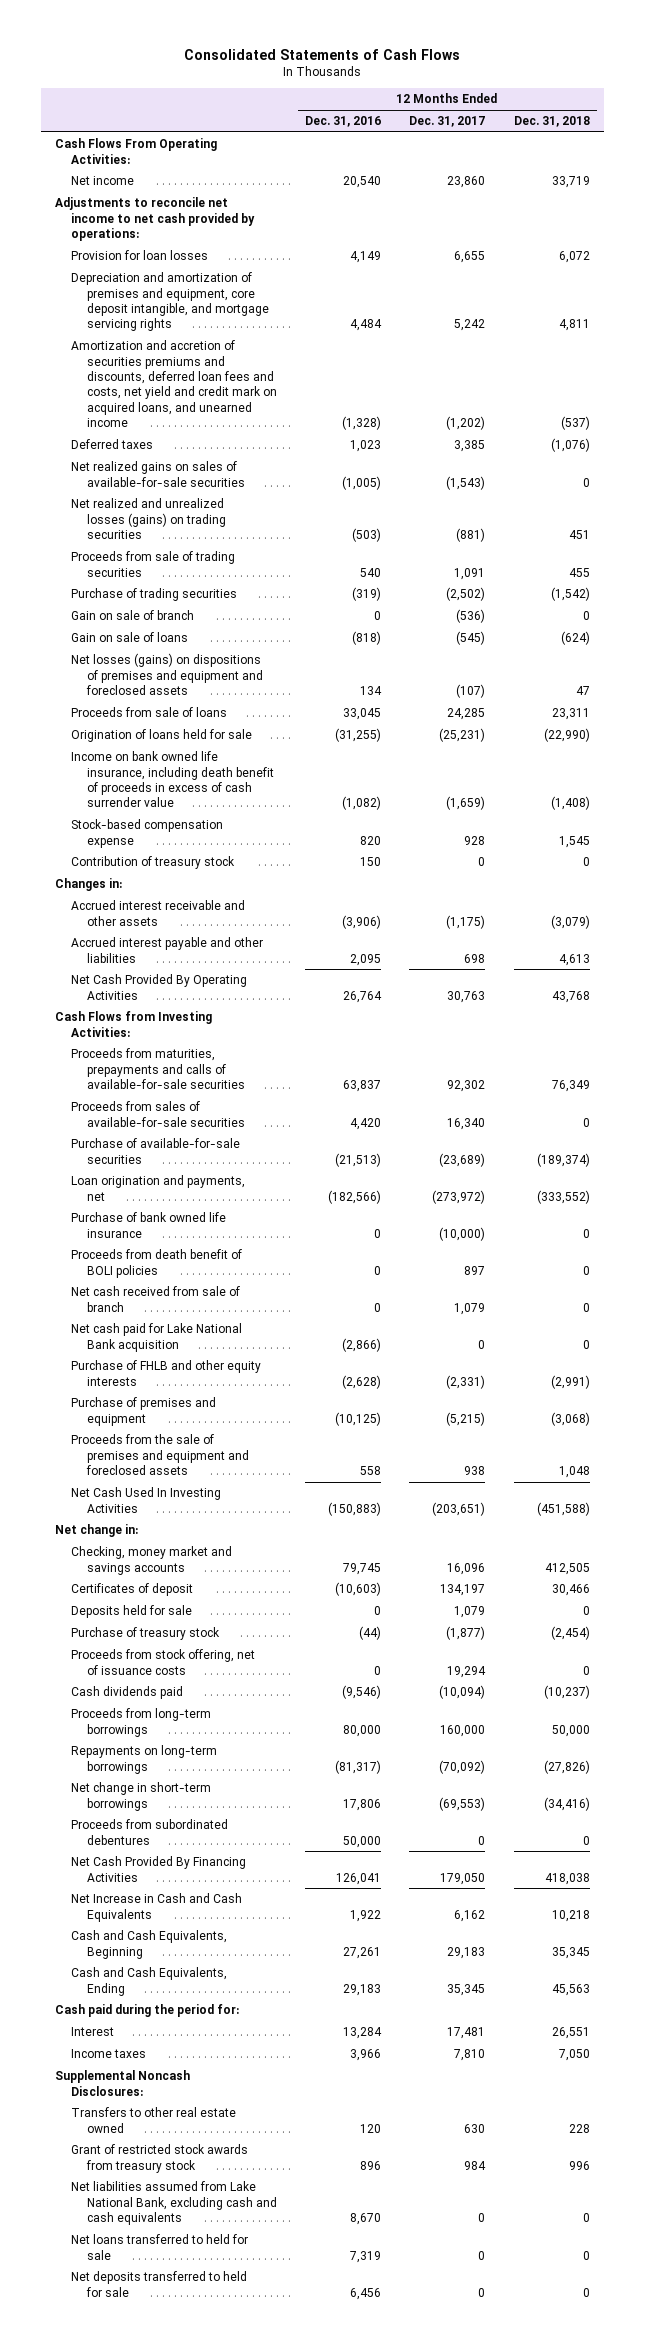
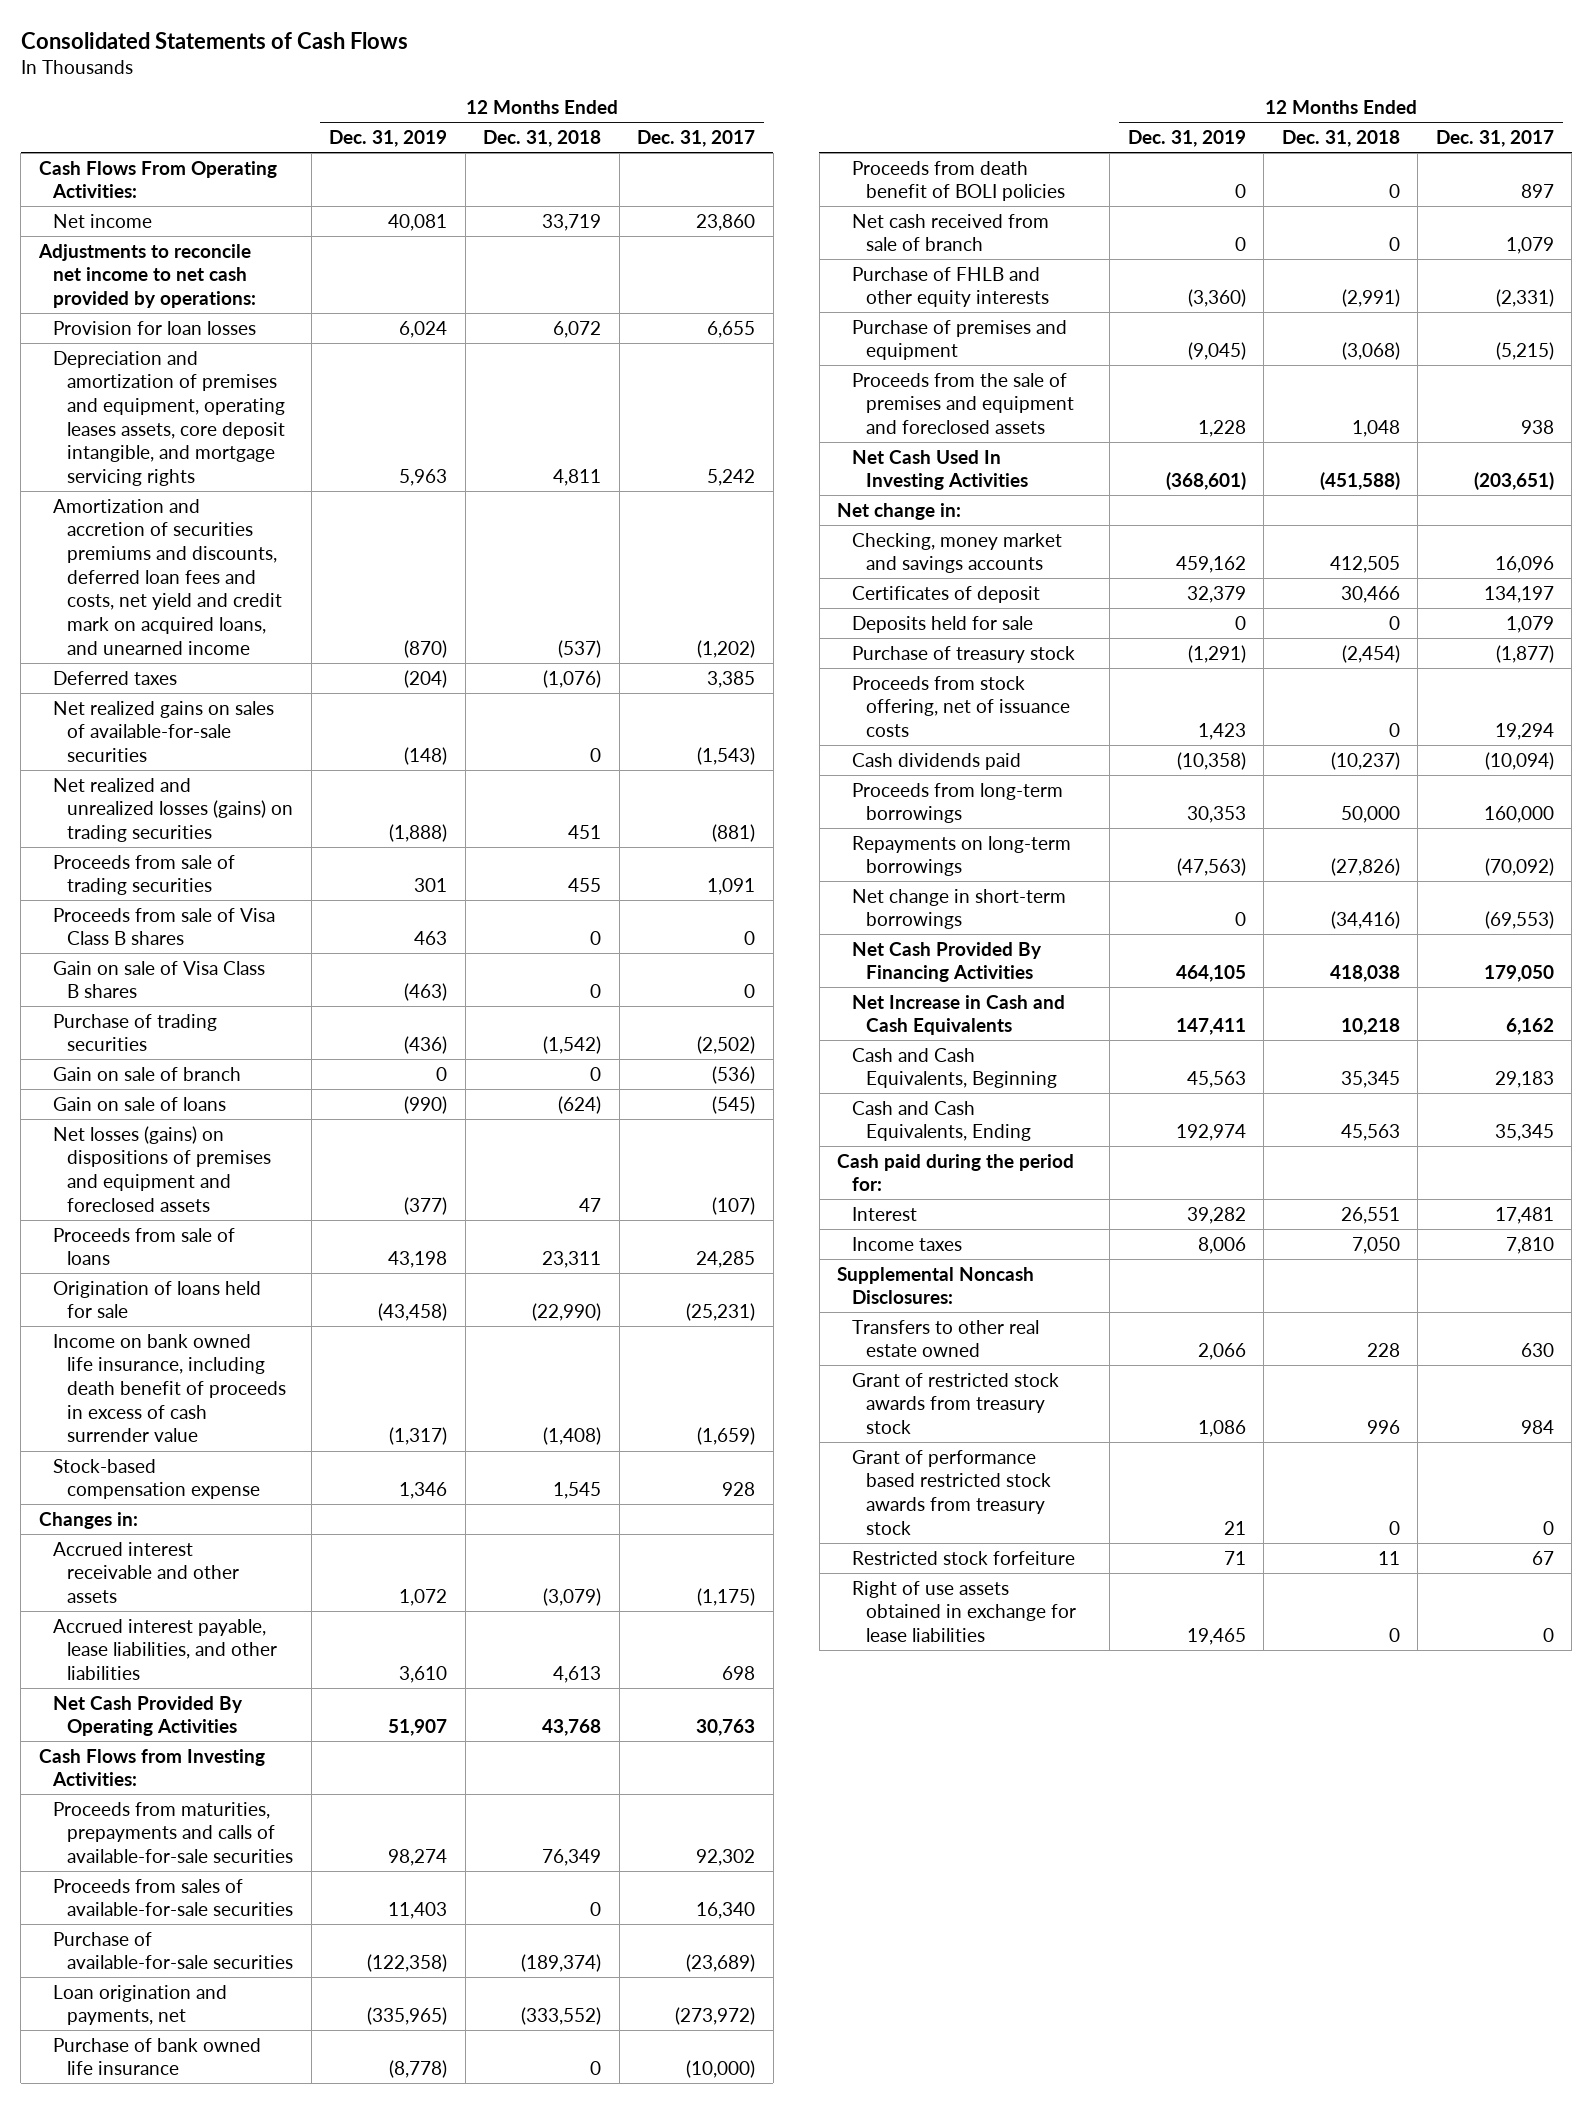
- | 12 Months Ended Dec. 31, 2016 | 12 Months Ended Dec. 31, 2017 | 12 Months Ended Dec. 31, 2018
+ | 12 Months Ended Dec. 31, 2019 | 12 Months Ended Dec. 31, 2018 | 12 Months Ended Dec. 31, 2017
- Depreciation and amortization of premises and equipment, core deposit intangible, and mortgage servicing rights | 4,484 | 5,242 | 4,811
+ Depreciation and amortization of premises and equipment, operating leases assets, core deposit intangible, and mortgage servicing rights | 5,963 | 4,811 | 5,242
+ Proceeds from sale of Visa Class B shares | 463 | 0 | 0
+ Gain on sale of Visa Class B shares | (463) | 0 | 0
- Contribution of treasury stock | 150 | 0 | 0
- Accrued interest payable and other liabilities | 2,095 | 698 | 4,613
+ Accrued interest payable, lease liabilities, and other liabilities | 3,610 | 4,613 | 698
- Net cash paid for Lake National Bank acquisition | (2,866) | 0 | 0
- Proceeds from subordinated debentures | 50,000 | 0 | 0
- Net liabilities assumed from Lake National Bank, excluding cash and cash equivalents | 8,670 | 0 | 0
- Net loans transferred to held for sale | 7,319 | 0 | 0
- Net deposits transferred to held for sale | 6,456 | 0 | 0
+ Grant of performance based restricted stock awards from treasury stock | 21 | 0 | 0
+ Restricted stock forfeiture | 71 | 11 | 67
+ Right of use assets obtained in exchange for lease liabilities | 19,465 | 0 | 0

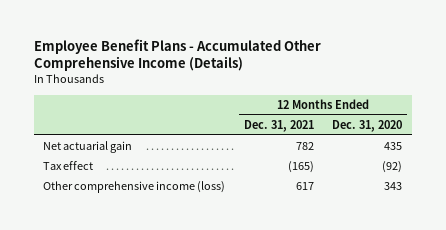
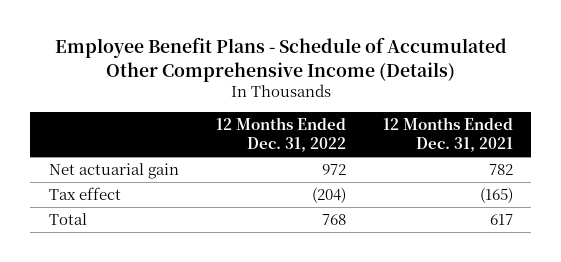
- Employee Benefit Plans - Accumulated Other Comprehensive Income (Details)
+ Employee Benefit Plans - Schedule of Accumulated Other Comprehensive Income (Details)
- | 12 Months Ended Dec. 31, 2021 | 12 Months Ended Dec. 31, 2020
+ | 12 Months Ended Dec. 31, 2022 | 12 Months Ended Dec. 31, 2021
- Other comprehensive income (loss) | 617 | 343
+ Total | 768 | 617

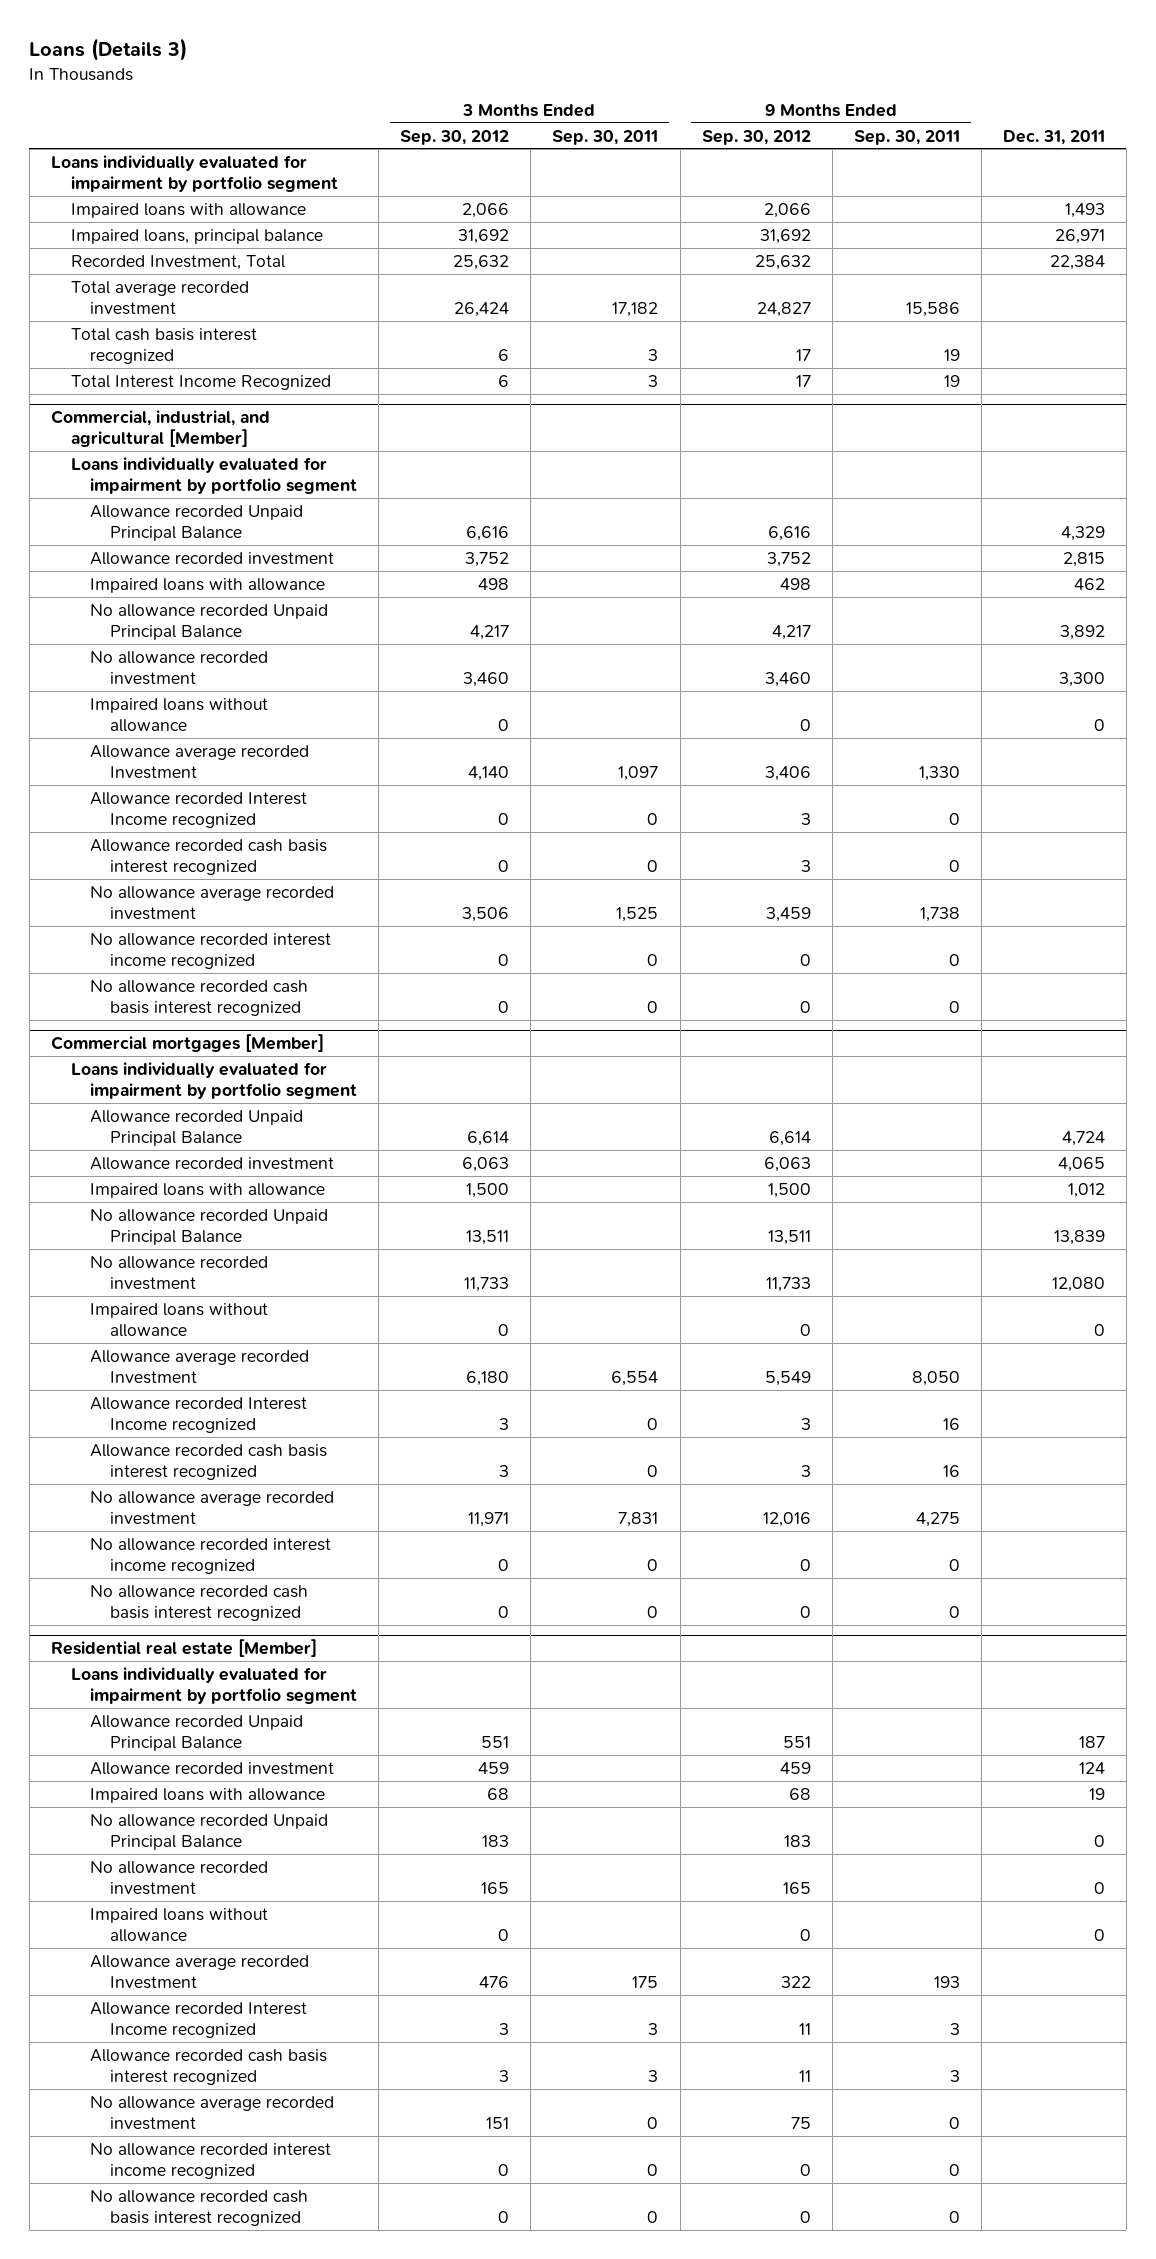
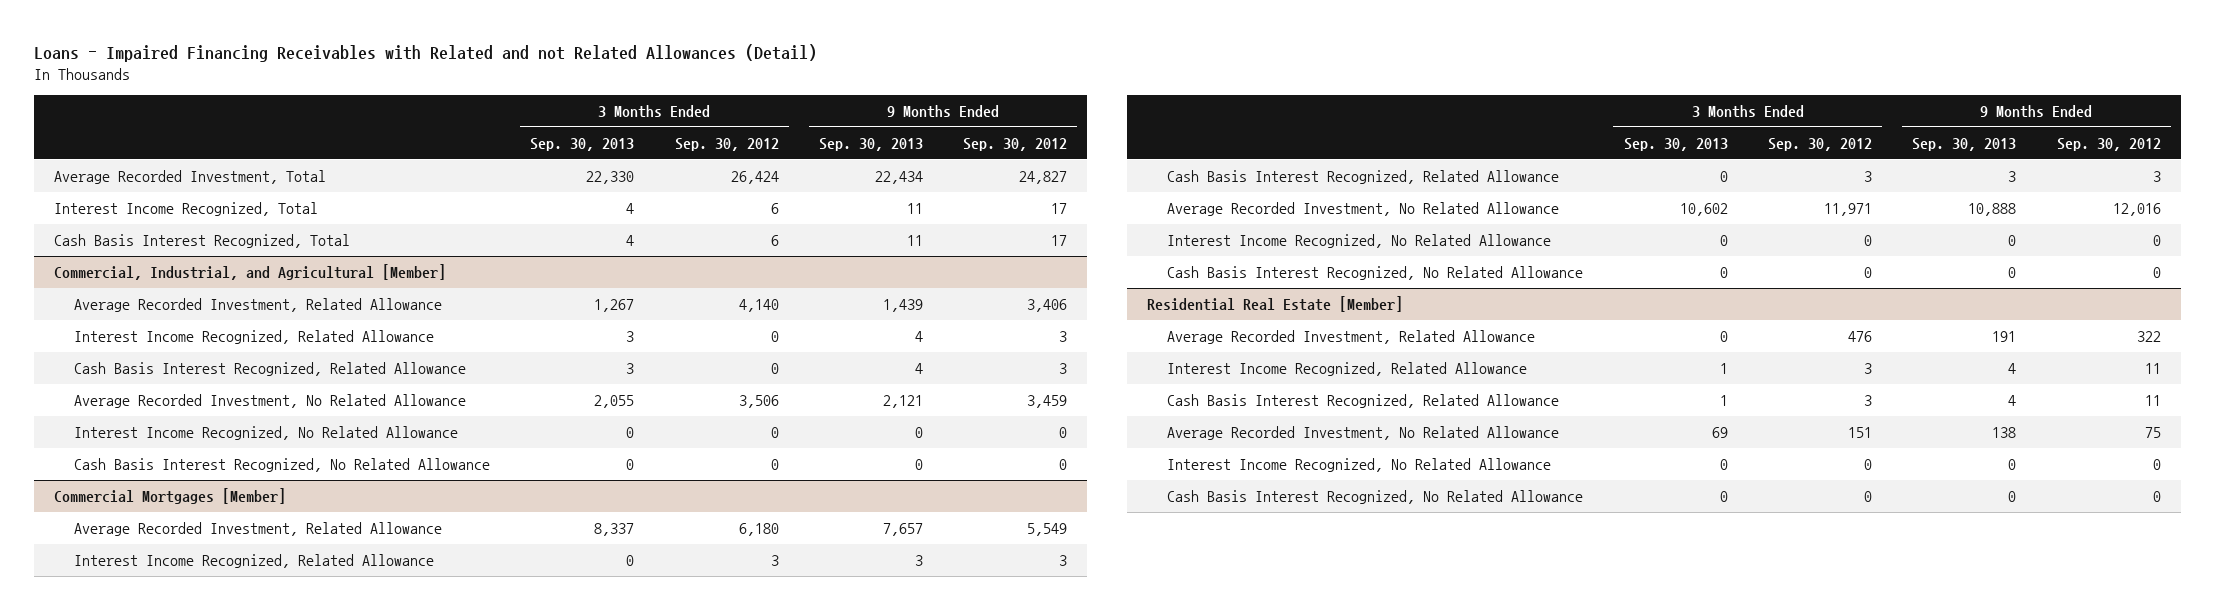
- Loans (Details 3)
+ Loans - Impaired Financing Receivables with Related and not Related Allowances (Detail)
- | 3 Months Ended Sep. 30, 2012 | 3 Months Ended Sep. 30, 2011 | 9 Months Ended Sep. 30, 2012 | 9 Months Ended Sep. 30, 2011 | Dec. 31, 2011
+ | 3 Months Ended Sep. 30, 2013 | 3 Months Ended Sep. 30, 2012 | 9 Months Ended Sep. 30, 2013 | 9 Months Ended Sep. 30, 2012
- Loans individually evaluated for impairment by portfolio segment
- Impaired loans with allowance | 2,066 | | 2,066 | | 1,493
- Impaired loans, principal balance | 31,692 | | 31,692 | | 26,971
- Recorded Investment, Total | 25,632 | | 25,632 | | 22,384
- Total average recorded investment | 26,424 | 17,182 | 24,827 | 15,586 |
- Total cash basis interest recognized | 6 | 3 | 17 | 19 |
- Total Interest Income Recognized | 6 | 3 | 17 | 19 |
- Commercial, industrial, and agricultural [Member]
- Loans individually evaluated for impairment by portfolio segment
- Allowance recorded Unpaid Principal Balance | 6,616 | | 6,616 | | 4,329
- Allowance recorded investment | 3,752 | | 3,752 | | 2,815
- Impaired loans with allowance | 498 | | 498 | | 462
- No allowance recorded Unpaid Principal Balance | 4,217 | | 4,217 | | 3,892
- No allowance recorded investment | 3,460 | | 3,460 | | 3,300
- Impaired loans without allowance | 0 | | 0 | | 0
- Allowance average recorded Investment | 4,140 | 1,097 | 3,406 | 1,330 |
- Allowance recorded Interest Income recognized | 0 | 0 | 3 | 0 |
- Allowance recorded cash basis interest recognized | 0 | 0 | 3 | 0 |
- No allowance average recorded investment | 3,506 | 1,525 | 3,459 | 1,738 |
- No allowance recorded interest income recognized | 0 | 0 | 0 | 0 |
- No allowance recorded cash basis interest recognized | 0 | 0 | 0 | 0 |
- Commercial mortgages [Member]
- Loans individually evaluated for impairment by portfolio segment
- Allowance recorded Unpaid Principal Balance | 6,614 | | 6,614 | | 4,724
- Allowance recorded investment | 6,063 | | 6,063 | | 4,065
- Impaired loans with allowance | 1,500 | | 1,500 | | 1,012
- No allowance recorded Unpaid Principal Balance | 13,511 | | 13,511 | | 13,839
- No allowance recorded investment | 11,733 | | 11,733 | | 12,080
- Impaired loans without allowance | 0 | | 0 | | 0
- Allowance average recorded Investment | 6,180 | 6,554 | 5,549 | 8,050 |
- Allowance recorded Interest Income recognized | 3 | 0 | 3 | 16 |
- Allowance recorded cash basis interest recognized | 3 | 0 | 3 | 16 |
- No allowance average recorded investment | 11,971 | 7,831 | 12,016 | 4,275 |
- No allowance recorded interest income recognized | 0 | 0 | 0 | 0 |
- No allowance recorded cash basis interest recognized | 0 | 0 | 0 | 0 |
- Residential real estate [Member]
- Loans individually evaluated for impairment by portfolio segment
- Allowance recorded Unpaid Principal Balance | 551 | | 551 | | 187
- Allowance recorded investment | 459 | | 459 | | 124
- Impaired loans with allowance | 68 | | 68 | | 19
- No allowance recorded Unpaid Principal Balance | 183 | | 183 | | 0
- No allowance recorded investment | 165 | | 165 | | 0
- Impaired loans without allowance | 0 | | 0 | | 0
- Allowance average recorded Investment | 476 | 175 | 322 | 193 |
- Allowance recorded Interest Income recognized | 3 | 3 | 11 | 3 |
- Allowance recorded cash basis interest recognized | 3 | 3 | 11 | 3 |
- No allowance average recorded investment | 151 | 0 | 75 | 0 |
- No allowance recorded interest income recognized | 0 | 0 | 0 | 0 |
- No allowance recorded cash basis interest recognized | 0 | 0 | 0 | 0 |
+ Average Recorded Investment, Total | 22,330 | 26,424 | 22,434 | 24,827
+ Interest Income Recognized, Total | 4 | 6 | 11 | 17
+ Cash Basis Interest Recognized, Total | 4 | 6 | 11 | 17
+ Commercial, Industrial, and Agricultural [Member]
+ Average Recorded Investment, Related Allowance | 1,267 | 4,140 | 1,439 | 3,406
+ Interest Income Recognized, Related Allowance | 3 | 0 | 4 | 3
+ Cash Basis Interest Recognized, Related Allowance | 3 | 0 | 4 | 3
+ Average Recorded Investment, No Related Allowance | 2,055 | 3,506 | 2,121 | 3,459
+ Interest Income Recognized, No Related Allowance | 0 | 0 | 0 | 0
+ Cash Basis Interest Recognized, No Related Allowance | 0 | 0 | 0 | 0
+ Commercial Mortgages [Member]
+ Average Recorded Investment, Related Allowance | 8,337 | 6,180 | 7,657 | 5,549
+ Interest Income Recognized, Related Allowance | 0 | 3 | 3 | 3
+ Cash Basis Interest Recognized, Related Allowance | 0 | 3 | 3 | 3
+ Average Recorded Investment, No Related Allowance | 10,602 | 11,971 | 10,888 | 12,016
+ Interest Income Recognized, No Related Allowance | 0 | 0 | 0 | 0
+ Cash Basis Interest Recognized, No Related Allowance | 0 | 0 | 0 | 0
+ Residential Real Estate [Member]
+ Average Recorded Investment, Related Allowance | 0 | 476 | 191 | 322
+ Interest Income Recognized, Related Allowance | 1 | 3 | 4 | 11
+ Cash Basis Interest Recognized, Related Allowance | 1 | 3 | 4 | 11
+ Average Recorded Investment, No Related Allowance | 69 | 151 | 138 | 75
+ Interest Income Recognized, No Related Allowance | 0 | 0 | 0 | 0
+ Cash Basis Interest Recognized, No Related Allowance | 0 | 0 | 0 | 0

